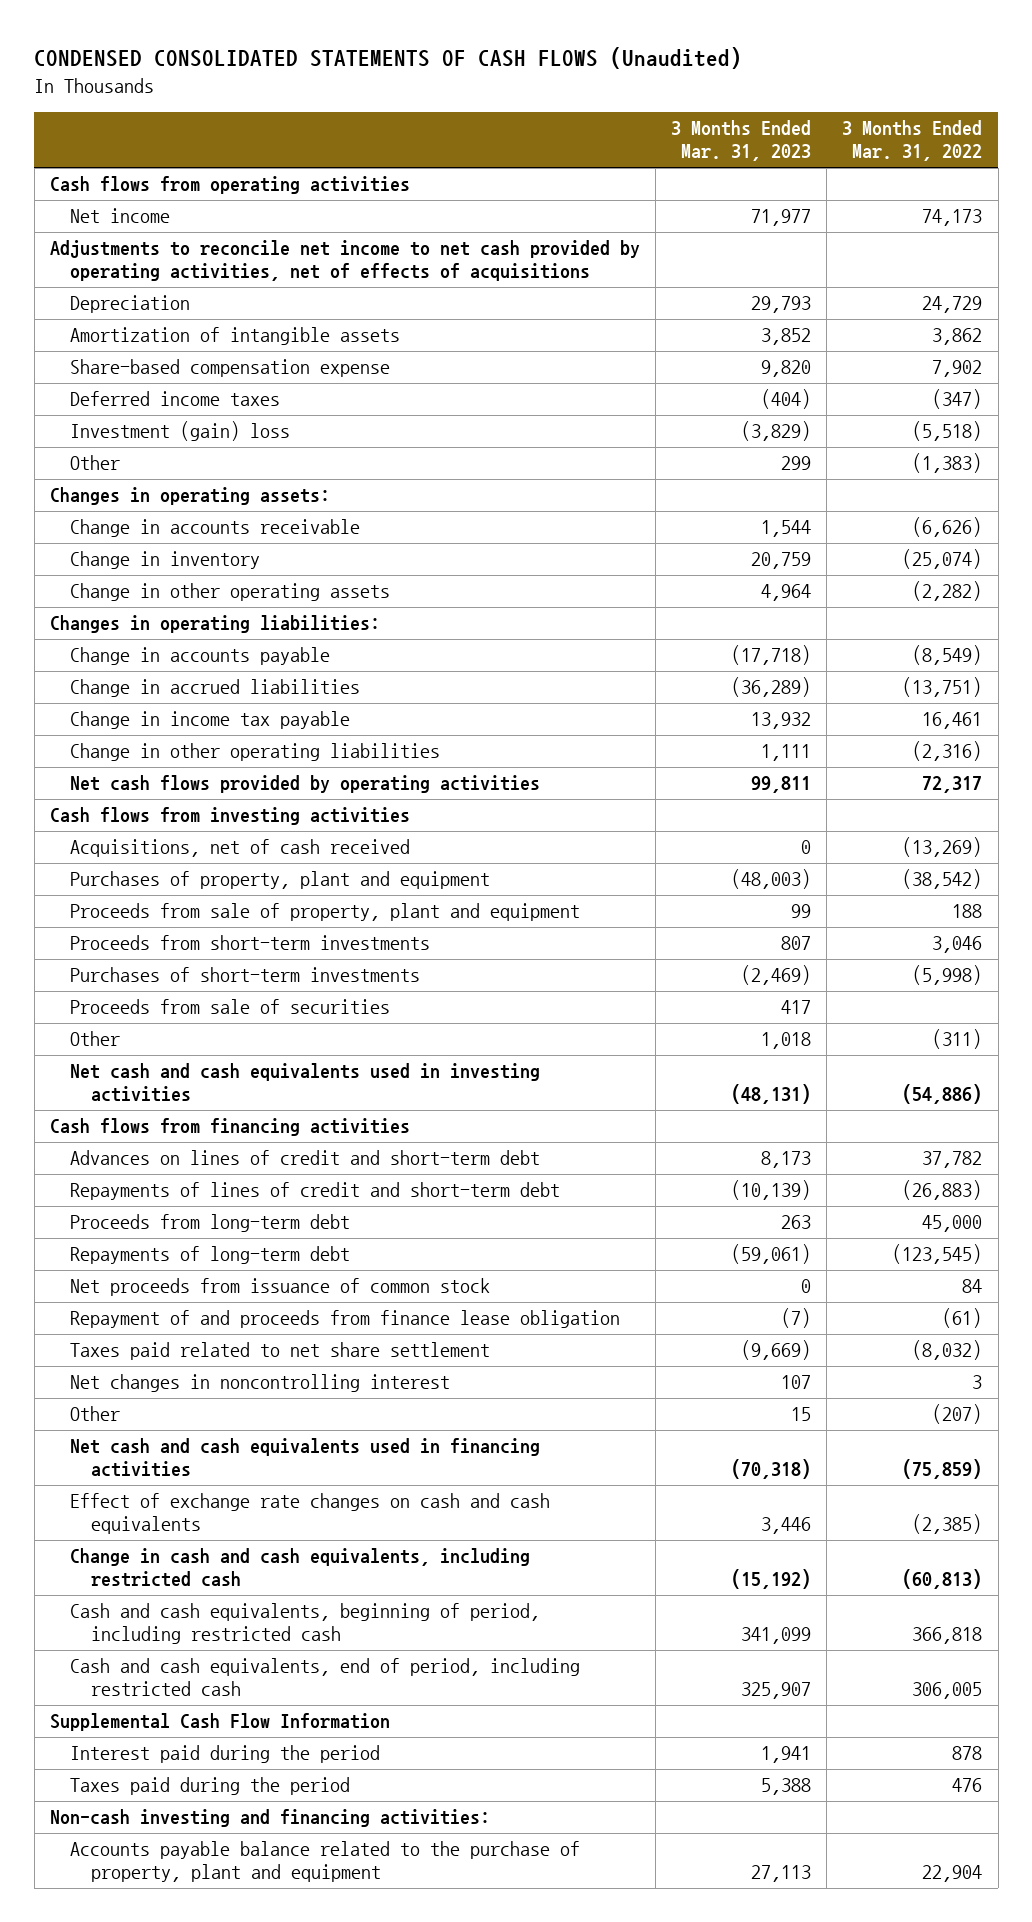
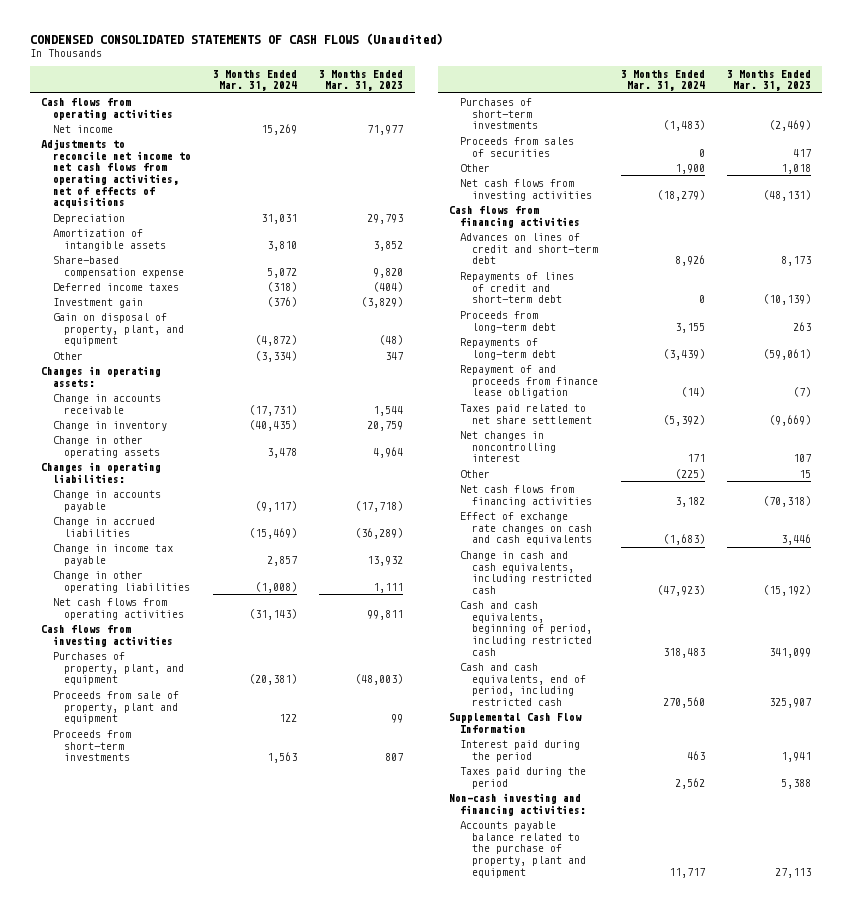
- | 3 Months Ended Mar. 31, 2023 | 3 Months Ended Mar. 31, 2022
+ | 3 Months Ended Mar. 31, 2024 | 3 Months Ended Mar. 31, 2023
- Adjustments to reconcile net income to net cash provided by operating activities, net of effects of acquisitions
+ Adjustments to reconcile net income to net cash flows from operating activities, net of effects of acquisitions
- Investment (gain) loss | (3,829) | (5,518)
- Other | 299 | (1,383)
+ Investment gain | (376) | (3,829)
+ Gain on disposal of property, plant, and equipment | (4,872) | (48)
+ Other | (3,334) | 347
- Net cash flows provided by operating activities | 99,811 | 72,317
+ Net cash flows from operating activities | (31,143) | 99,811
- Acquisitions, net of cash received | 0 | (13,269)
- Purchases of property, plant and equipment | (48,003) | (38,542)
+ Purchases of property, plant, and equipment | (20,381) | (48,003)
- Proceeds from sale of securities | 417 |
+ Proceeds from sales of securities | 0 | 417
- Net cash and cash equivalents used in investing activities | (48,131) | (54,886)
+ Net cash flows from investing activities | (18,279) | (48,131)
- Net proceeds from issuance of common stock | 0 | 84
- Net cash and cash equivalents used in financing activities | (70,318) | (75,859)
+ Net cash flows from financing activities | 3,182 | (70,318)

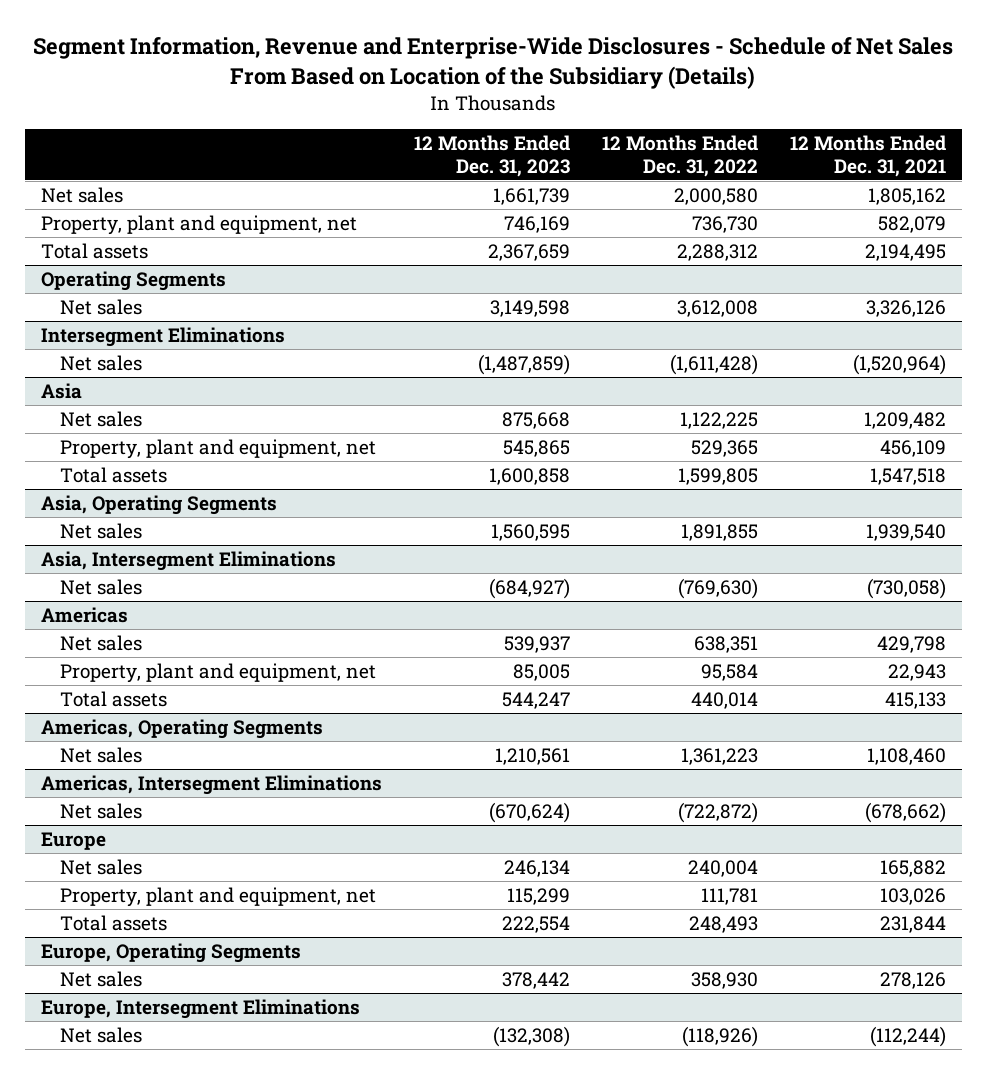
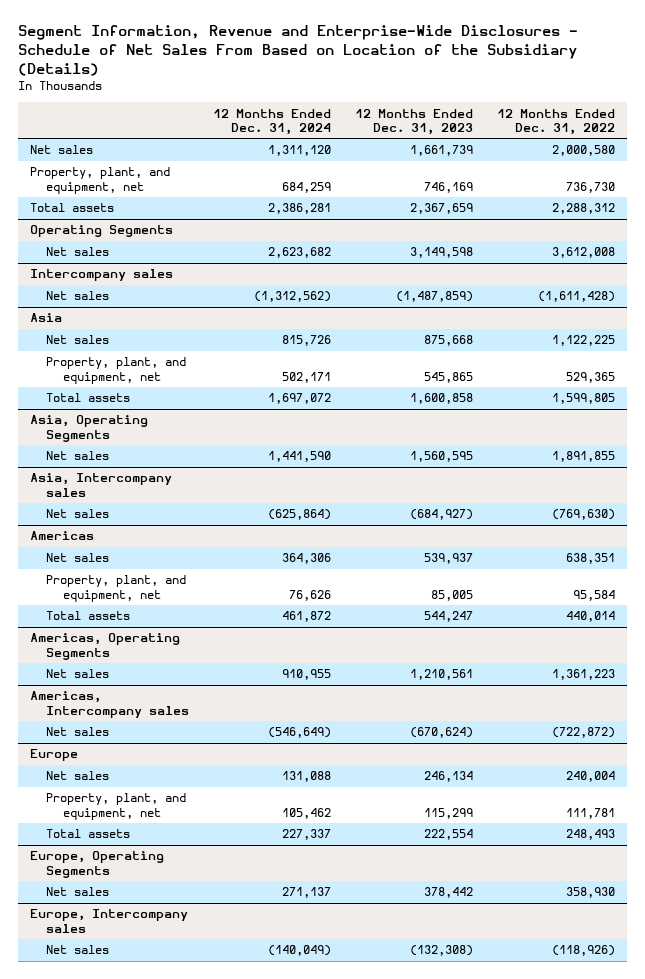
- | 12 Months Ended Dec. 31, 2023 | 12 Months Ended Dec. 31, 2022 | 12 Months Ended Dec. 31, 2021
+ | 12 Months Ended Dec. 31, 2024 | 12 Months Ended Dec. 31, 2023 | 12 Months Ended Dec. 31, 2022
- Property, plant and equipment, net | 746,169 | 736,730 | 582,079
+ Property, plant, and equipment, net | 684,259 | 746,169 | 736,730
- Intersegment Eliminations
+ Intercompany sales
@ Asia
- Property, plant and equipment, net | 545,865 | 529,365 | 456,109
+ Property, plant, and equipment, net | 502,171 | 545,865 | 529,365
- Asia, Intersegment Eliminations
+ Asia, Intercompany sales
@ Americas
- Property, plant and equipment, net | 85,005 | 95,584 | 22,943
+ Property, plant, and equipment, net | 76,626 | 85,005 | 95,584
- Americas, Intersegment Eliminations
+ Americas, Intercompany sales
@ Europe
- Property, plant and equipment, net | 115,299 | 111,781 | 103,026
+ Property, plant, and equipment, net | 105,462 | 115,299 | 111,781
- Europe, Intersegment Eliminations
+ Europe, Intercompany sales

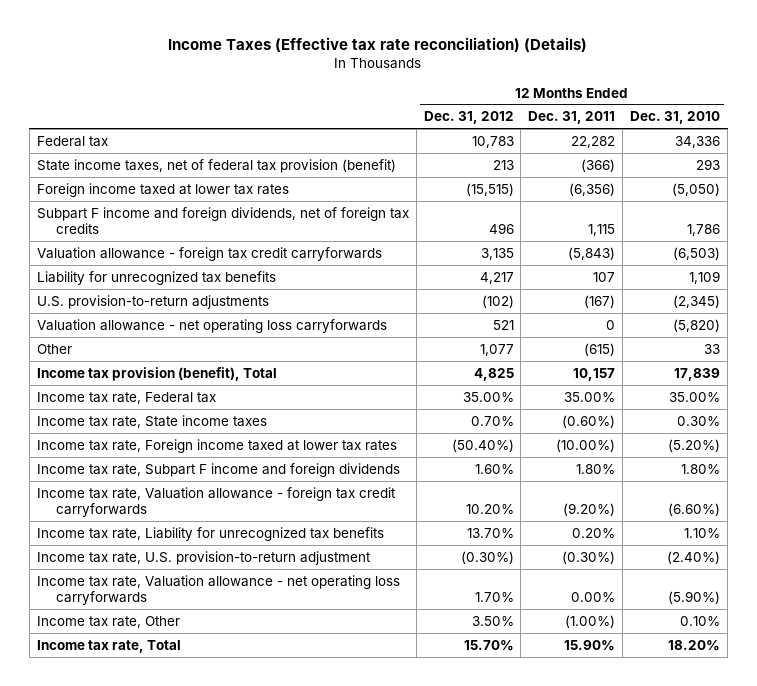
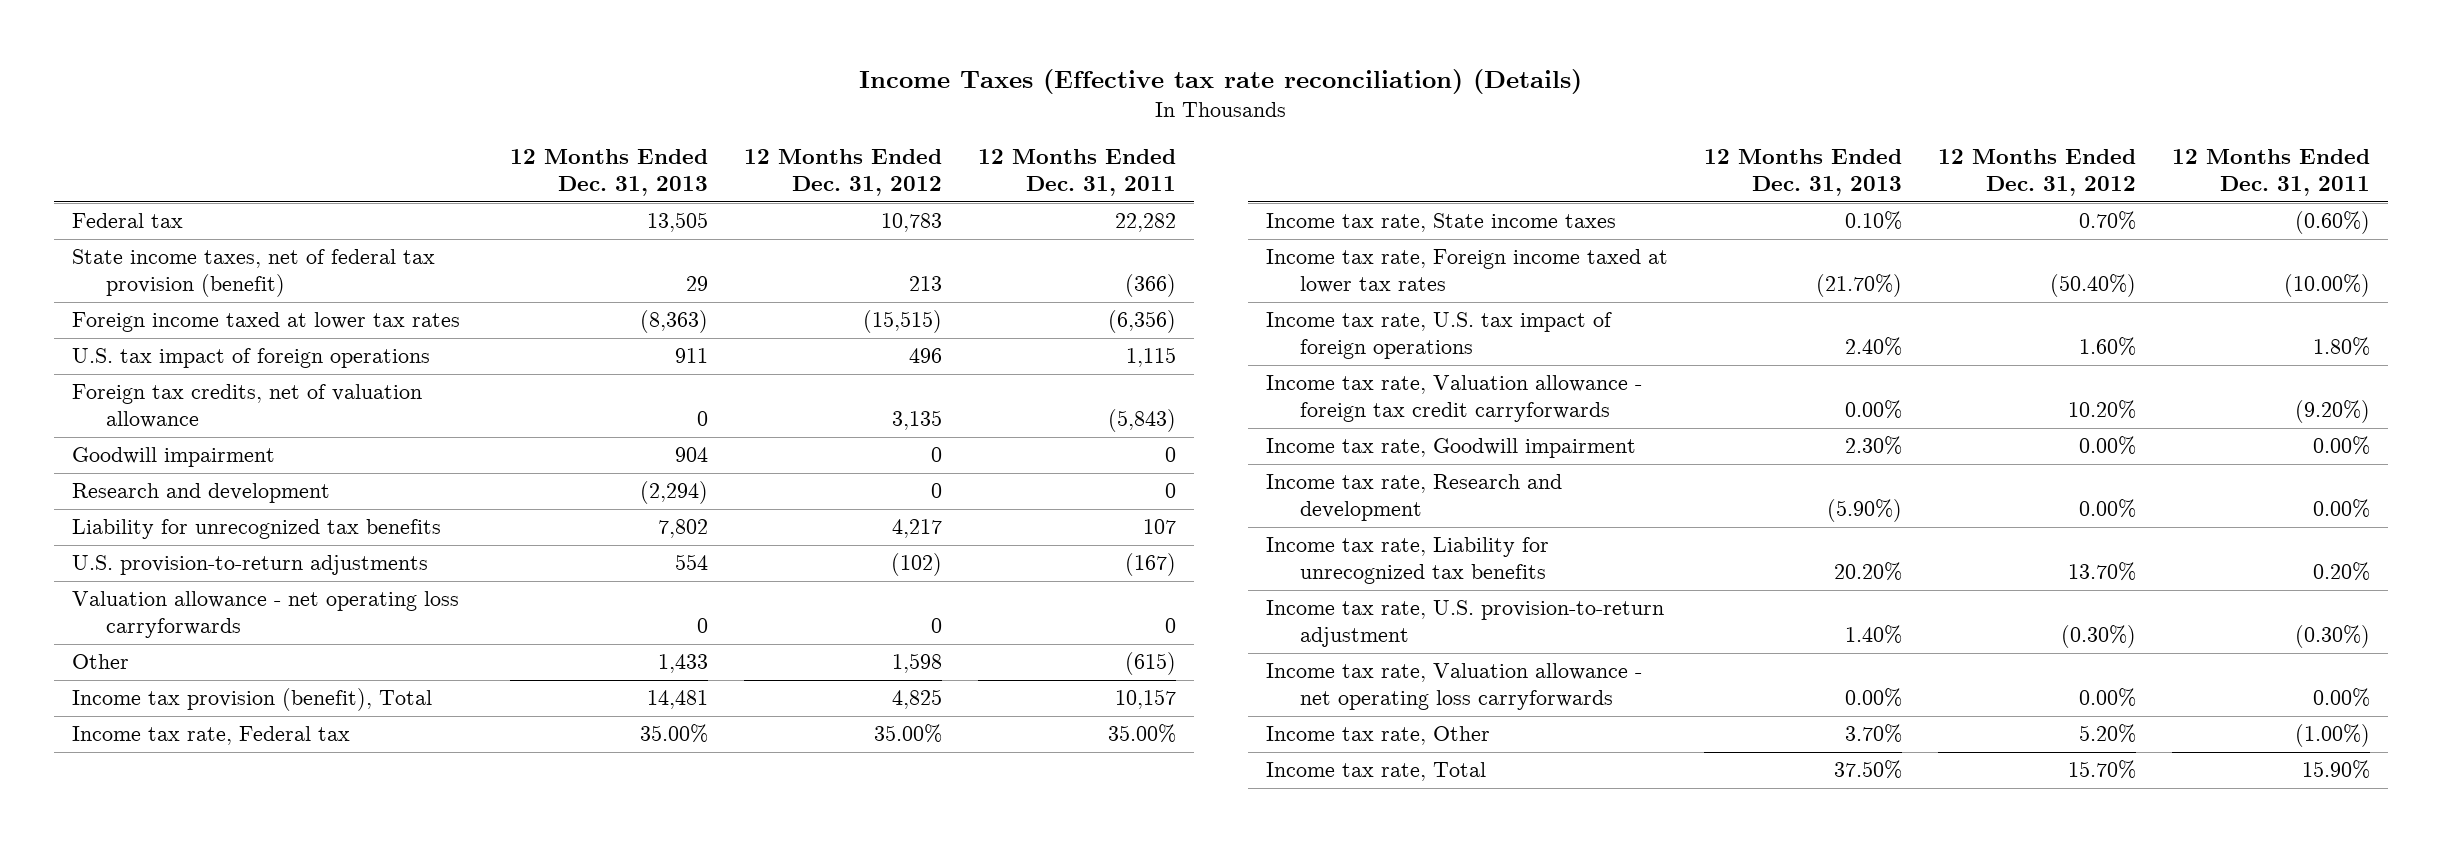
- | 12 Months Ended Dec. 31, 2012 | 12 Months Ended Dec. 31, 2011 | 12 Months Ended Dec. 31, 2010
+ | 12 Months Ended Dec. 31, 2013 | 12 Months Ended Dec. 31, 2012 | 12 Months Ended Dec. 31, 2011
- Subpart F income and foreign dividends, net of foreign tax credits | 496 | 1,115 | 1,786
- Valuation allowance - foreign tax credit carryforwards | 3,135 | (5,843) | (6,503)
+ U.S. tax impact of foreign operations | 911 | 496 | 1,115
+ Foreign tax credits, net of valuation allowance | 0 | 3,135 | (5,843)
+ Goodwill impairment | 904 | 0 | 0
+ Research and development | (2,294) | 0 | 0
- Valuation allowance - net operating loss carryforwards | 521 | 0 | (5,820)
- Other | 1,077 | (615) | 33
+ Valuation allowance - net operating loss carryforwards | 0 | 0 | 0
+ Other | 1,433 | 1,598 | (615)
- Income tax rate, Subpart F income and foreign dividends | 1.60% | 1.80% | 1.80%
+ Income tax rate, U.S. tax impact of foreign operations | 2.40% | 1.60% | 1.80%
+ Income tax rate, Goodwill impairment | 2.30% | 0.00% | 0.00%
+ Income tax rate, Research and development | (5.90%) | 0.00% | 0.00%
- Income tax rate, Valuation allowance - net operating loss carryforwards | 1.70% | 0.00% | (5.90%)
- Income tax rate, Other | 3.50% | (1.00%) | 0.10%
+ Income tax rate, Valuation allowance - net operating loss carryforwards | 0.00% | 0.00% | 0.00%
+ Income tax rate, Other | 3.70% | 5.20% | (1.00%)

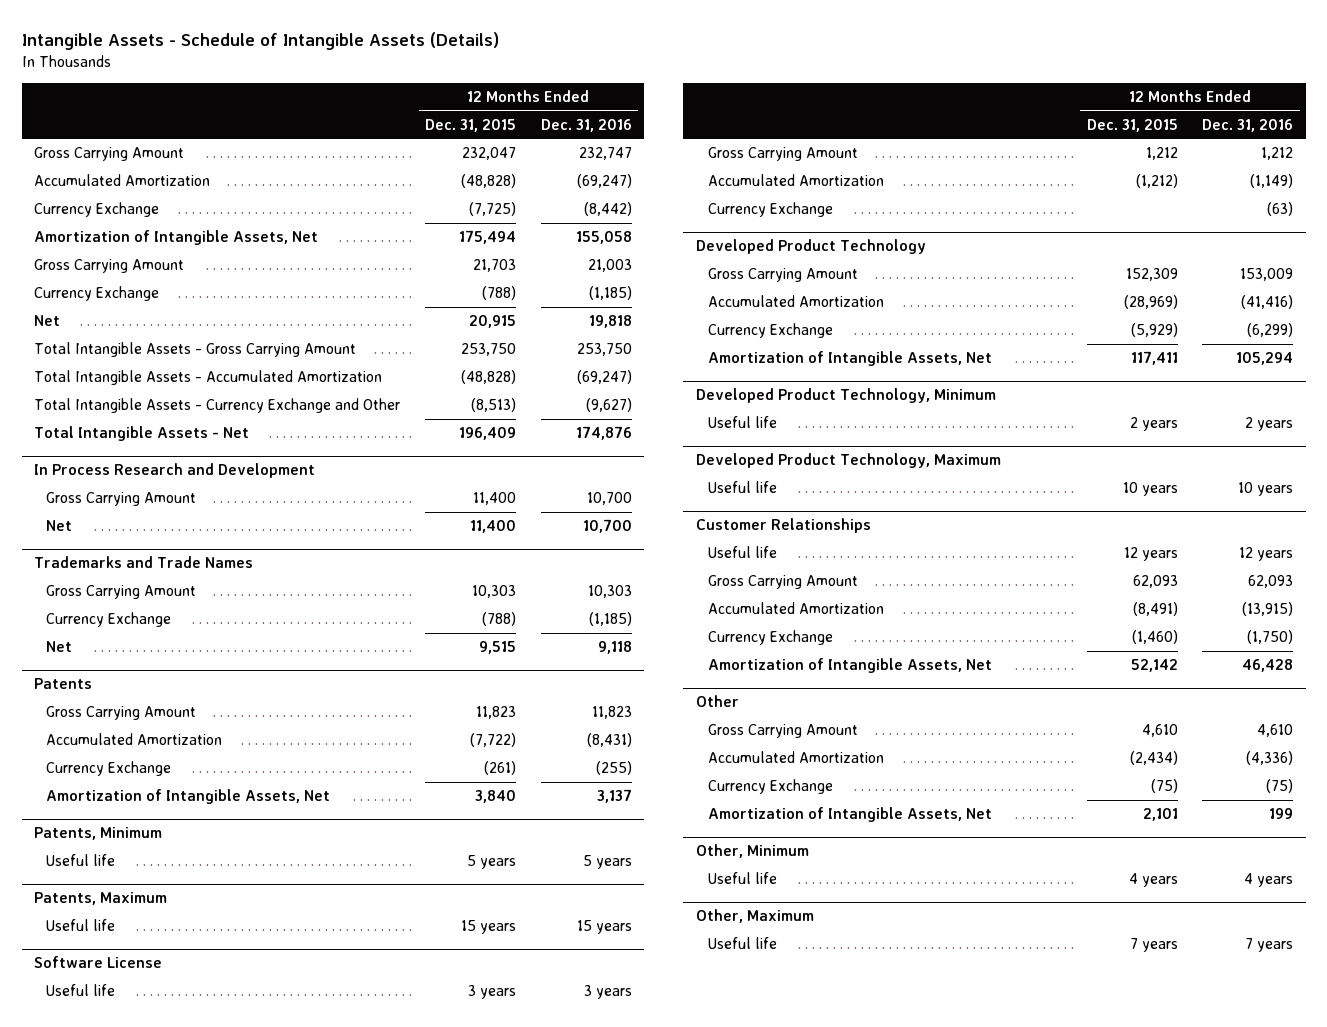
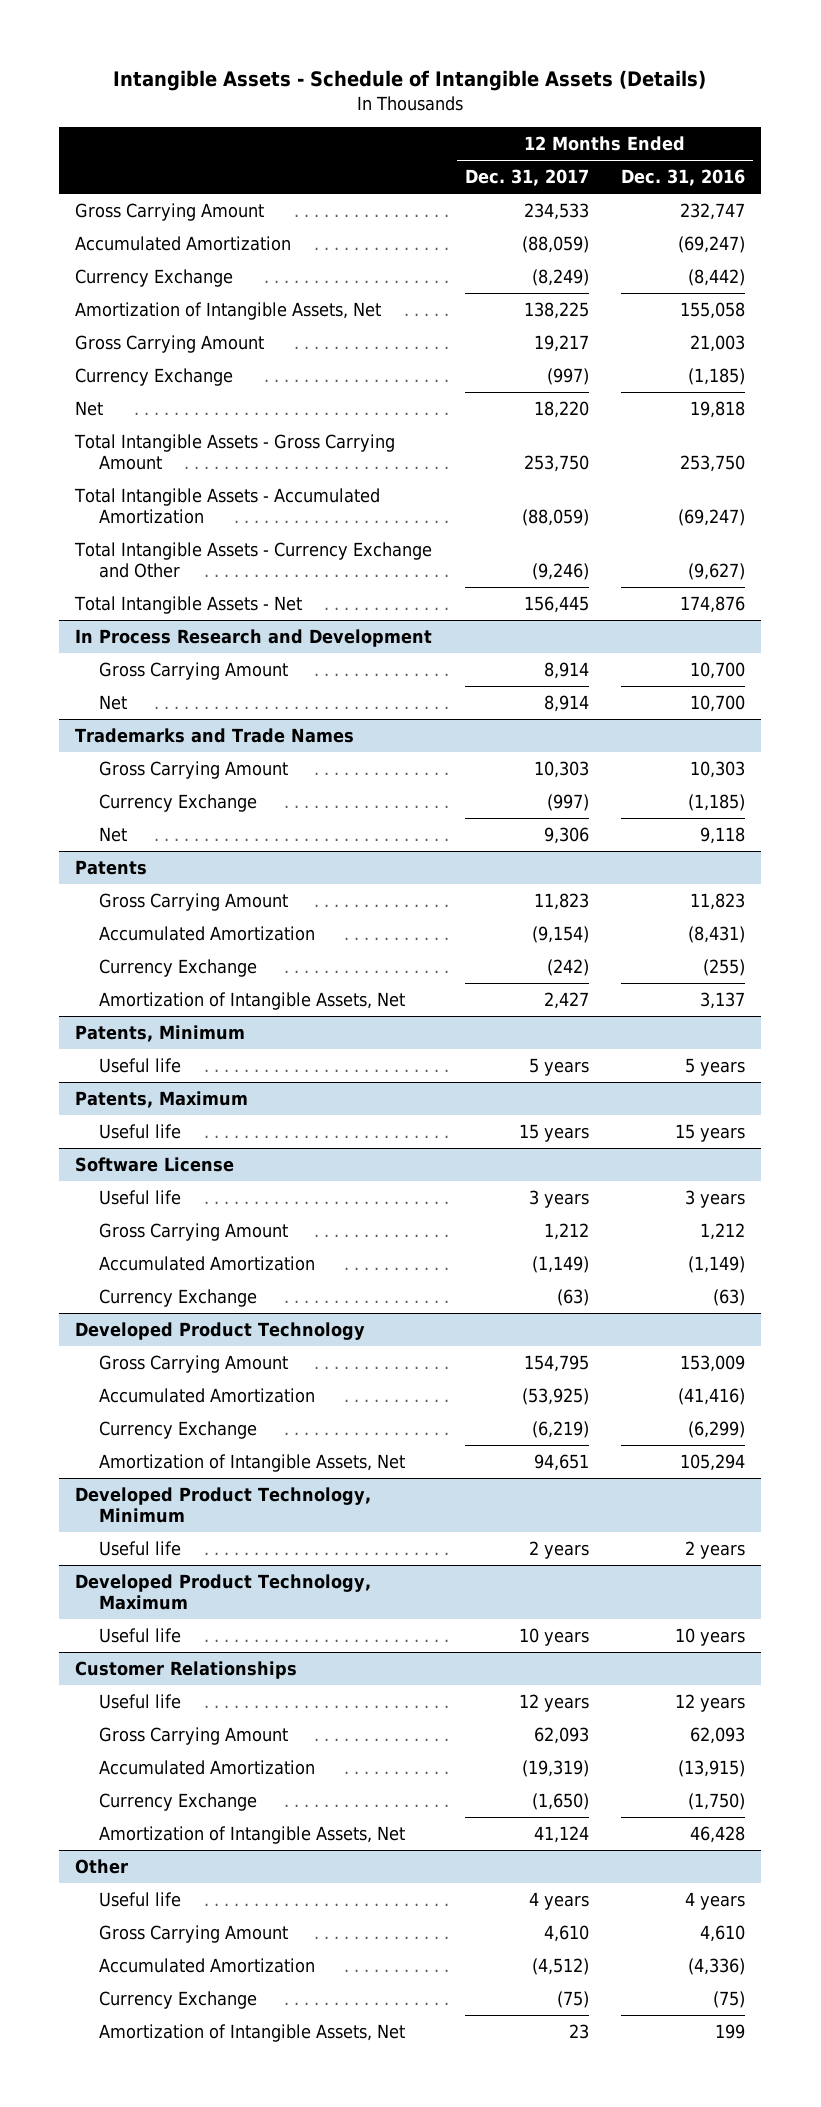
- | 12 Months Ended Dec. 31, 2015 | 12 Months Ended Dec. 31, 2016
+ | 12 Months Ended Dec. 31, 2017 | 12 Months Ended Dec. 31, 2016
@ Other
+ Useful life | 4 years | 4 years
- Other, Minimum
- Useful life | 4 years | 4 years
- Other, Maximum
- Useful life | 7 years | 7 years

